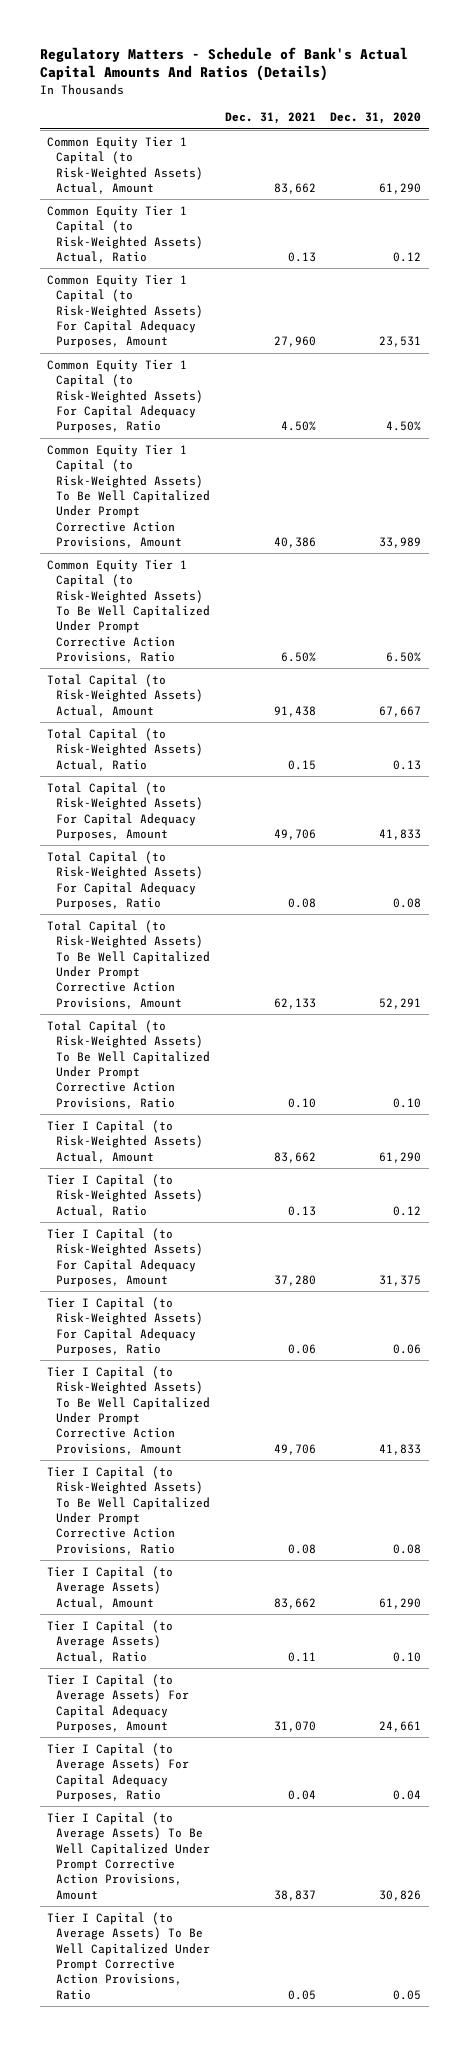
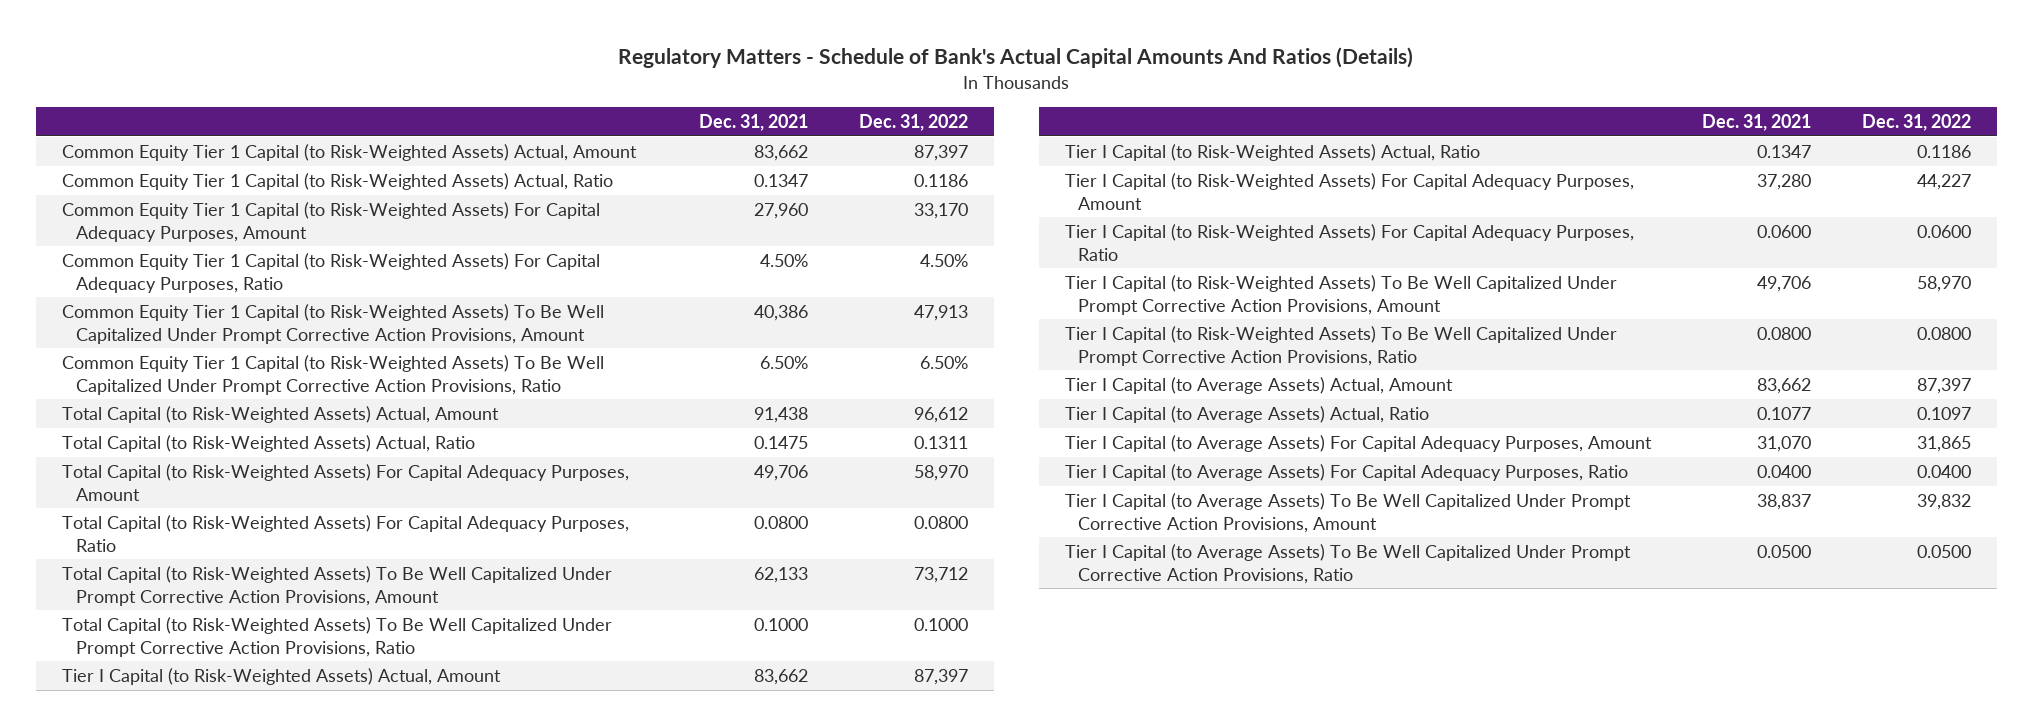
- | Dec. 31, 2021 | Dec. 31, 2020
+ | Dec. 31, 2021 | Dec. 31, 2022
- Common Equity Tier 1 Capital (to Risk-Weighted Assets) Actual, Ratio | 0.13 | 0.12
+ Common Equity Tier 1 Capital (to Risk-Weighted Assets) Actual, Ratio | 0.1347 | 0.1186
- Total Capital (to Risk-Weighted Assets) Actual, Ratio | 0.15 | 0.13
+ Total Capital (to Risk-Weighted Assets) Actual, Ratio | 0.1475 | 0.1311
- Total Capital (to Risk-Weighted Assets) For Capital Adequacy Purposes, Ratio | 0.08 | 0.08
+ Total Capital (to Risk-Weighted Assets) For Capital Adequacy Purposes, Ratio | 0.0800 | 0.0800
- Total Capital (to Risk-Weighted Assets) To Be Well Capitalized Under Prompt Corrective Action Provisions, Ratio | 0.10 | 0.10
+ Total Capital (to Risk-Weighted Assets) To Be Well Capitalized Under Prompt Corrective Action Provisions, Ratio | 0.1000 | 0.1000
- Tier I Capital (to Risk-Weighted Assets) Actual, Ratio | 0.13 | 0.12
+ Tier I Capital (to Risk-Weighted Assets) Actual, Ratio | 0.1347 | 0.1186
- Tier I Capital (to Risk-Weighted Assets) For Capital Adequacy Purposes, Ratio | 0.06 | 0.06
+ Tier I Capital (to Risk-Weighted Assets) For Capital Adequacy Purposes, Ratio | 0.0600 | 0.0600
- Tier I Capital (to Risk-Weighted Assets) To Be Well Capitalized Under Prompt Corrective Action Provisions, Ratio | 0.08 | 0.08
+ Tier I Capital (to Risk-Weighted Assets) To Be Well Capitalized Under Prompt Corrective Action Provisions, Ratio | 0.0800 | 0.0800
- Tier I Capital (to Average Assets) Actual, Ratio | 0.11 | 0.10
+ Tier I Capital (to Average Assets) Actual, Ratio | 0.1077 | 0.1097
- Tier I Capital (to Average Assets) For Capital Adequacy Purposes, Ratio | 0.04 | 0.04
+ Tier I Capital (to Average Assets) For Capital Adequacy Purposes, Ratio | 0.0400 | 0.0400
- Tier I Capital (to Average Assets) To Be Well Capitalized Under Prompt Corrective Action Provisions, Ratio | 0.05 | 0.05
+ Tier I Capital (to Average Assets) To Be Well Capitalized Under Prompt Corrective Action Provisions, Ratio | 0.0500 | 0.0500

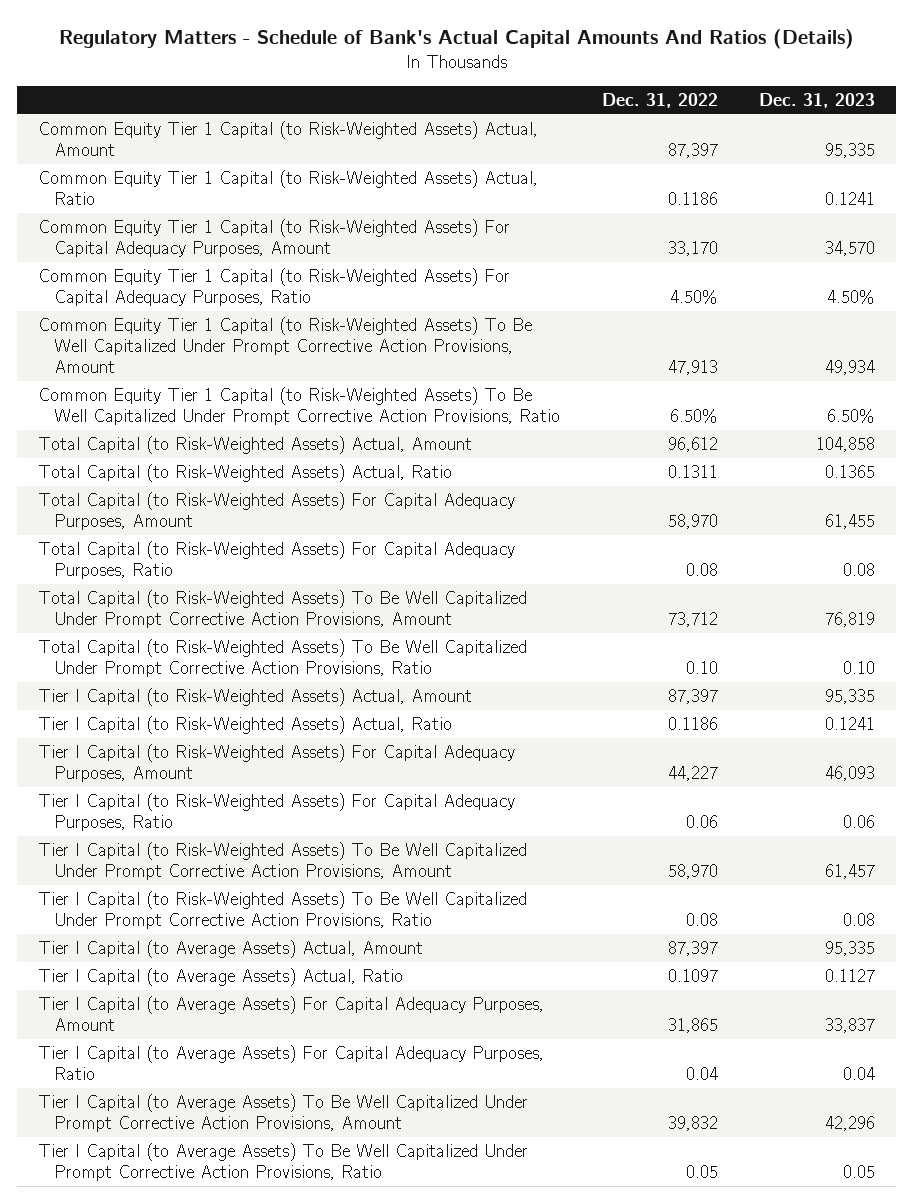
- | Dec. 31, 2021 | Dec. 31, 2022
+ | Dec. 31, 2022 | Dec. 31, 2023
- Total Capital (to Risk-Weighted Assets) For Capital Adequacy Purposes, Ratio | 0.0800 | 0.0800
+ Total Capital (to Risk-Weighted Assets) For Capital Adequacy Purposes, Ratio | 0.08 | 0.08
- Total Capital (to Risk-Weighted Assets) To Be Well Capitalized Under Prompt Corrective Action Provisions, Ratio | 0.1000 | 0.1000
+ Total Capital (to Risk-Weighted Assets) To Be Well Capitalized Under Prompt Corrective Action Provisions, Ratio | 0.10 | 0.10
- Tier I Capital (to Risk-Weighted Assets) For Capital Adequacy Purposes, Ratio | 0.0600 | 0.0600
+ Tier I Capital (to Risk-Weighted Assets) For Capital Adequacy Purposes, Ratio | 0.06 | 0.06
- Tier I Capital (to Risk-Weighted Assets) To Be Well Capitalized Under Prompt Corrective Action Provisions, Ratio | 0.0800 | 0.0800
+ Tier I Capital (to Risk-Weighted Assets) To Be Well Capitalized Under Prompt Corrective Action Provisions, Ratio | 0.08 | 0.08
- Tier I Capital (to Average Assets) For Capital Adequacy Purposes, Ratio | 0.0400 | 0.0400
+ Tier I Capital (to Average Assets) For Capital Adequacy Purposes, Ratio | 0.04 | 0.04
- Tier I Capital (to Average Assets) To Be Well Capitalized Under Prompt Corrective Action Provisions, Ratio | 0.0500 | 0.0500
+ Tier I Capital (to Average Assets) To Be Well Capitalized Under Prompt Corrective Action Provisions, Ratio | 0.05 | 0.05

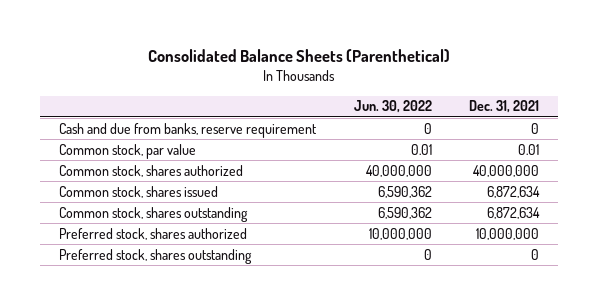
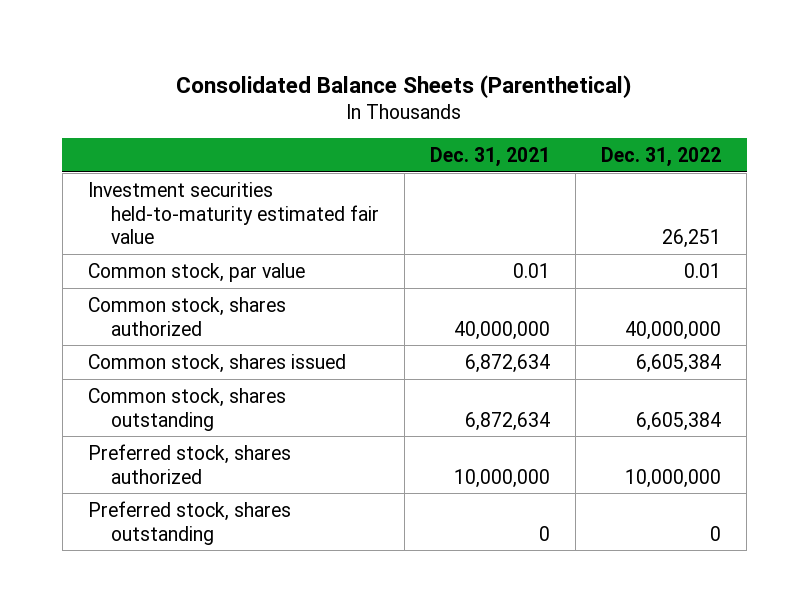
- | Jun. 30, 2022 | Dec. 31, 2021
+ | Dec. 31, 2021 | Dec. 31, 2022
- Cash and due from banks, reserve requirement | 0 | 0
+ Investment securities held-to-maturity estimated fair value | | 26,251

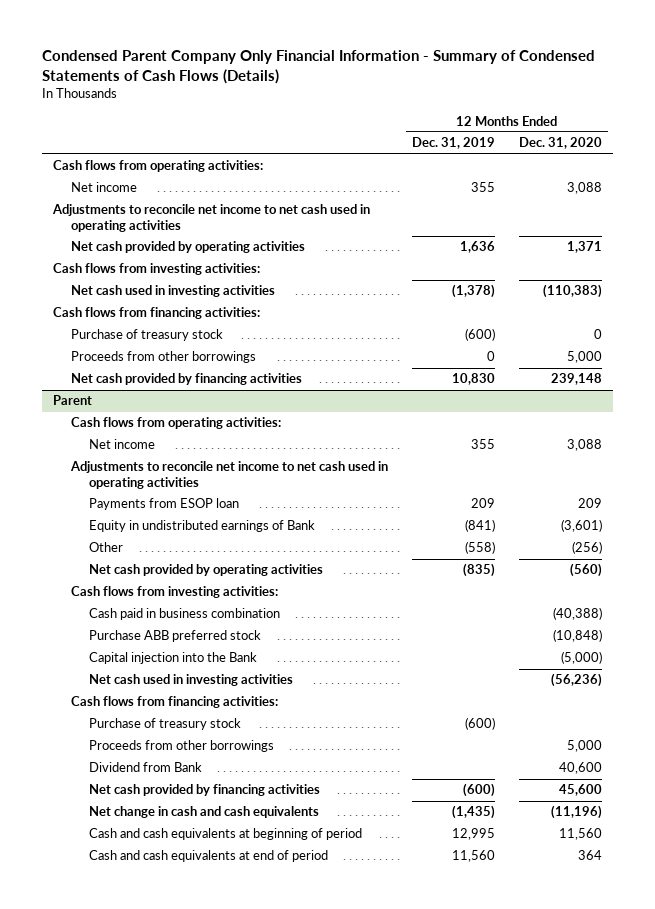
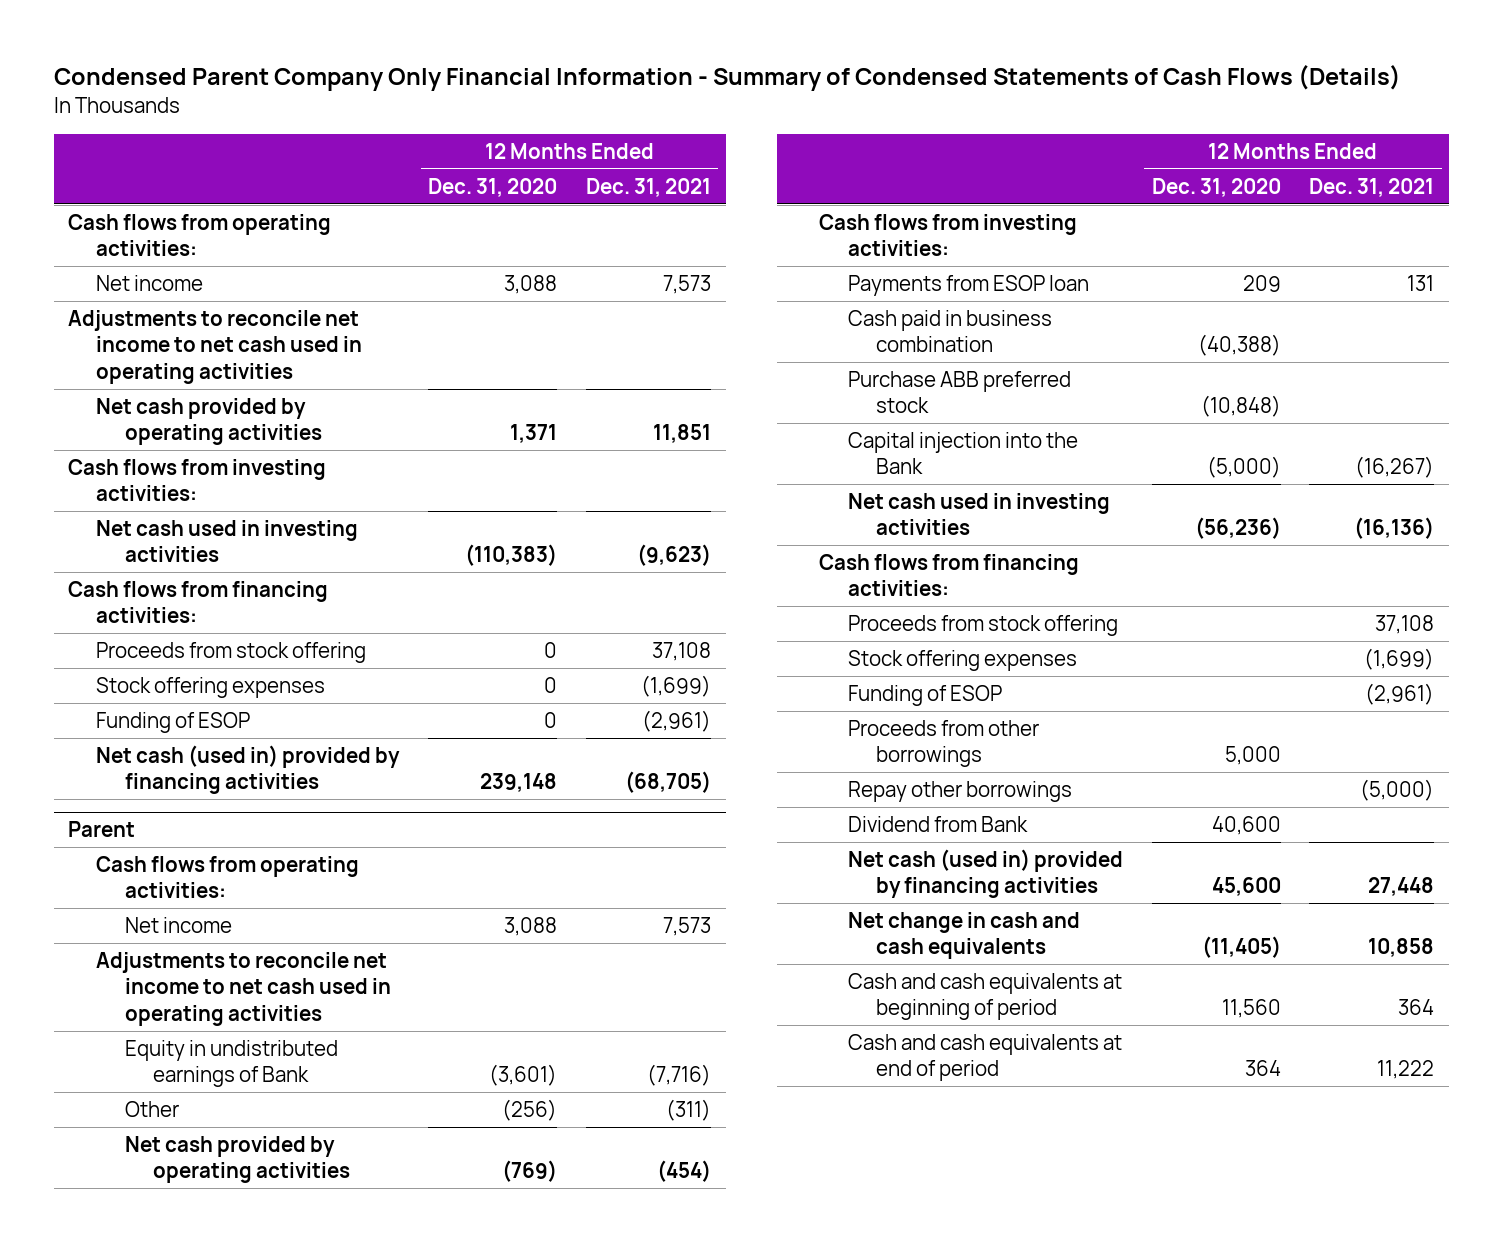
- | 12 Months Ended Dec. 31, 2019 | 12 Months Ended Dec. 31, 2020
+ | 12 Months Ended Dec. 31, 2020 | 12 Months Ended Dec. 31, 2021
- Purchase of treasury stock | (600) | 0
- Proceeds from other borrowings | 0 | 5,000
- Net cash provided by financing activities | 10,830 | 239,148
+ Proceeds from stock offering | 0 | 37,108
+ Stock offering expenses | 0 | (1,699)
+ Funding of ESOP | 0 | (2,961)
+ Net cash (used in) provided by financing activities | 239,148 | (68,705)
@ Parent
- Net cash provided by operating activities | (835) | (560)
+ Net cash provided by operating activities | (769) | (454)
moved down: Payments from ESOP loan | 209 | 131
- Purchase of treasury stock | (600) |
+ Proceeds from stock offering | | 37,108
+ Stock offering expenses | | (1,699)
+ Funding of ESOP | | (2,961)
+ Repay other borrowings | | (5,000)
- Net cash provided by financing activities | (600) | 45,600
- Net change in cash and cash equivalents | (1,435) | (11,196)
+ Net cash (used in) provided by financing activities | 45,600 | 27,448
+ Net change in cash and cash equivalents | (11,405) | 10,858

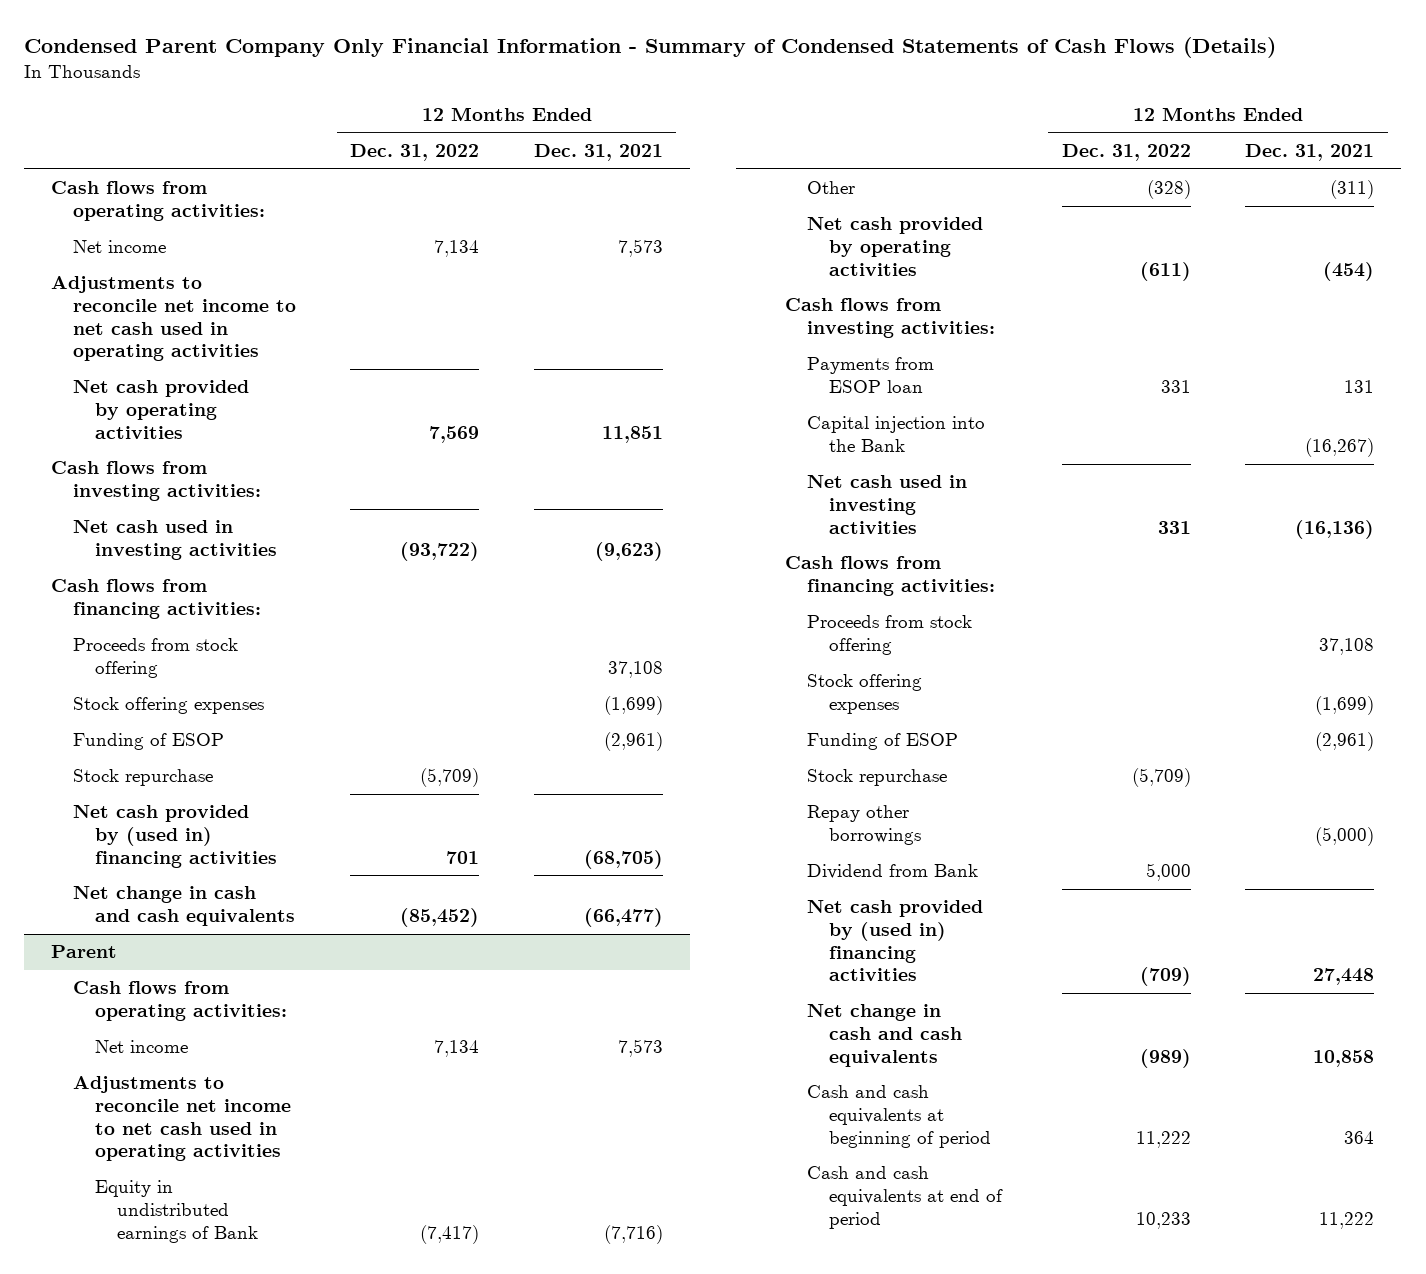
- | 12 Months Ended Dec. 31, 2020 | 12 Months Ended Dec. 31, 2021
+ | 12 Months Ended Dec. 31, 2022 | 12 Months Ended Dec. 31, 2021
- Net cash (used in) provided by financing activities | 239,148 | (68,705)
+ Stock repurchase | (5,709) |
+ Net cash provided by (used in) financing activities | 701 | (68,705)
+ Net change in cash and cash equivalents | (85,452) | (66,477)
@ Parent
- Cash paid in business combination | (40,388) |
- Purchase ABB preferred stock | (10,848) |
- Proceeds from other borrowings | 5,000 |
+ Stock repurchase | (5,709) |
- Net cash (used in) provided by financing activities | 45,600 | 27,448
+ Net cash provided by (used in) financing activities | (709) | 27,448

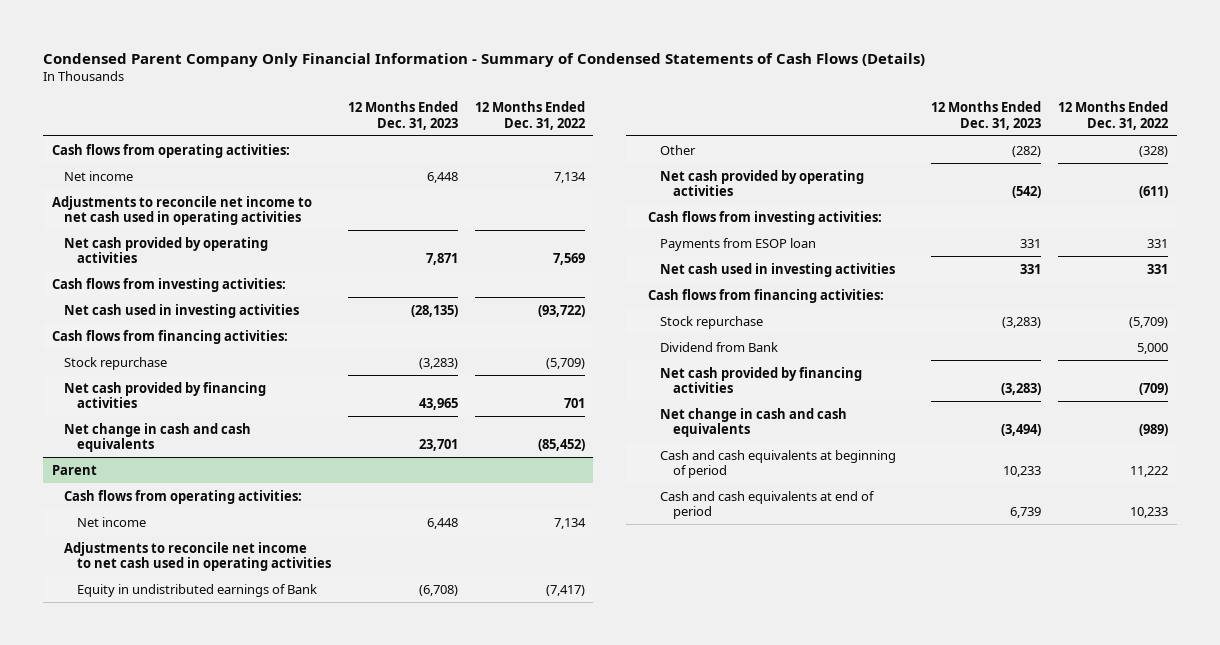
- | 12 Months Ended Dec. 31, 2022 | 12 Months Ended Dec. 31, 2021
+ | 12 Months Ended Dec. 31, 2023 | 12 Months Ended Dec. 31, 2022
- Proceeds from stock offering | | 37,108
- Stock offering expenses | | (1,699)
- Funding of ESOP | | (2,961)
- Net cash provided by (used in) financing activities | 701 | (68,705)
+ Net cash provided by financing activities | 43,965 | 701
@ Parent
- Capital injection into the Bank | | (16,267)
- Proceeds from stock offering | | 37,108
- Stock offering expenses | | (1,699)
- Funding of ESOP | | (2,961)
- Repay other borrowings | | (5,000)
- Net cash provided by (used in) financing activities | (709) | 27,448
+ Net cash provided by financing activities | (3,283) | (709)

